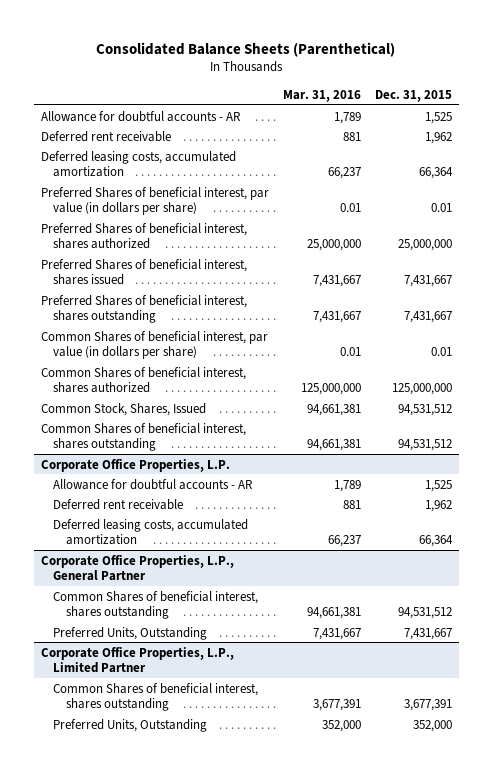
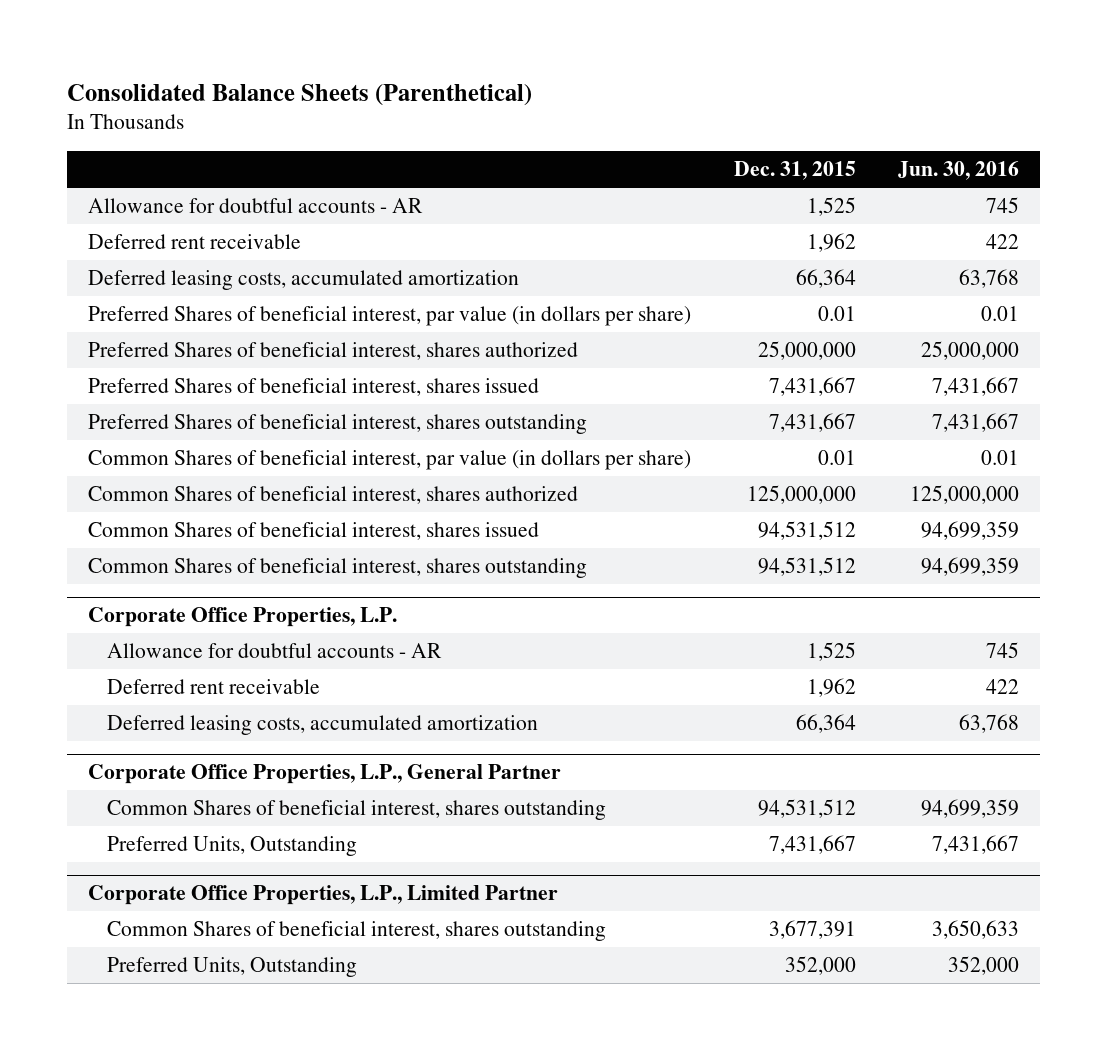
- | Mar. 31, 2016 | Dec. 31, 2015
+ | Dec. 31, 2015 | Jun. 30, 2016
- Common Stock, Shares, Issued | 94,661,381 | 94,531,512
+ Common Shares of beneficial interest, shares issued | 94,531,512 | 94,699,359

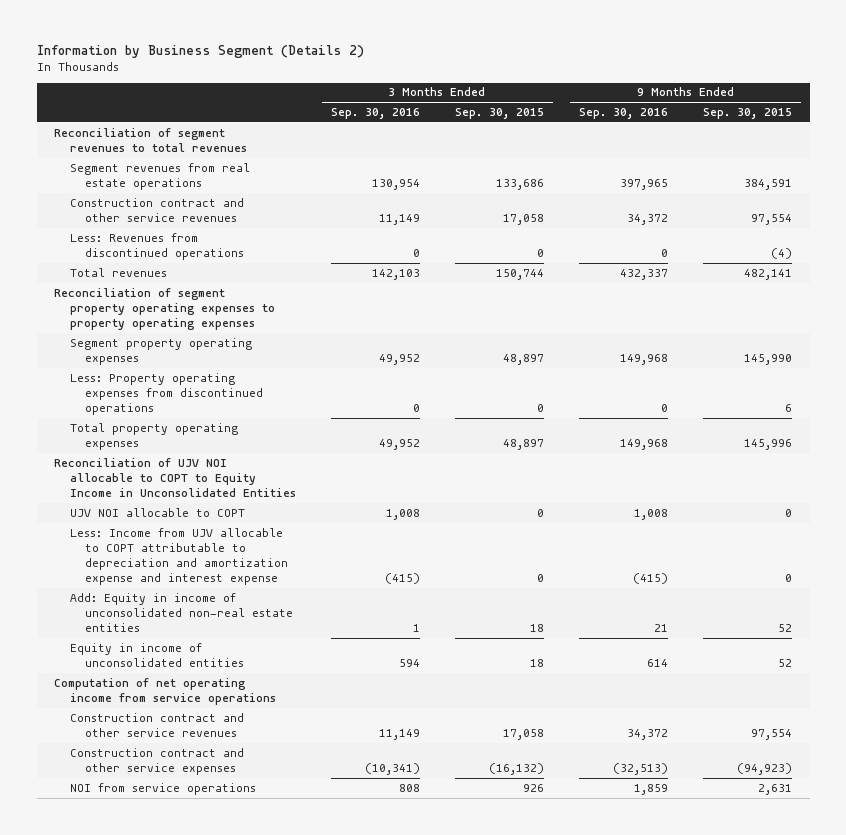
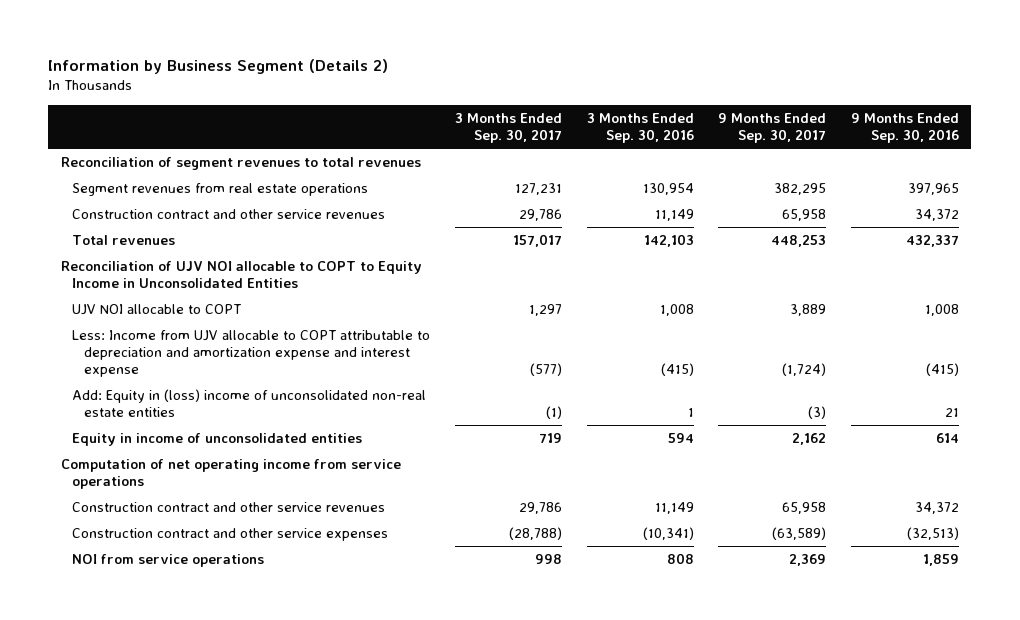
- | 3 Months Ended Sep. 30, 2016 | 3 Months Ended Sep. 30, 2015 | 9 Months Ended Sep. 30, 2016 | 9 Months Ended Sep. 30, 2015
+ | 3 Months Ended Sep. 30, 2017 | 3 Months Ended Sep. 30, 2016 | 9 Months Ended Sep. 30, 2017 | 9 Months Ended Sep. 30, 2016
- Less: Revenues from discontinued operations | 0 | 0 | 0 | (4)
- Reconciliation of segment property operating expenses to property operating expenses
- Segment property operating expenses | 49,952 | 48,897 | 149,968 | 145,990
- Less: Property operating expenses from discontinued operations | 0 | 0 | 0 | 6
- Total property operating expenses | 49,952 | 48,897 | 149,968 | 145,996
- Add: Equity in income of unconsolidated non-real estate entities | 1 | 18 | 21 | 52
+ Add: Equity in (loss) income of unconsolidated non-real estate entities | (1) | 1 | (3) | 21

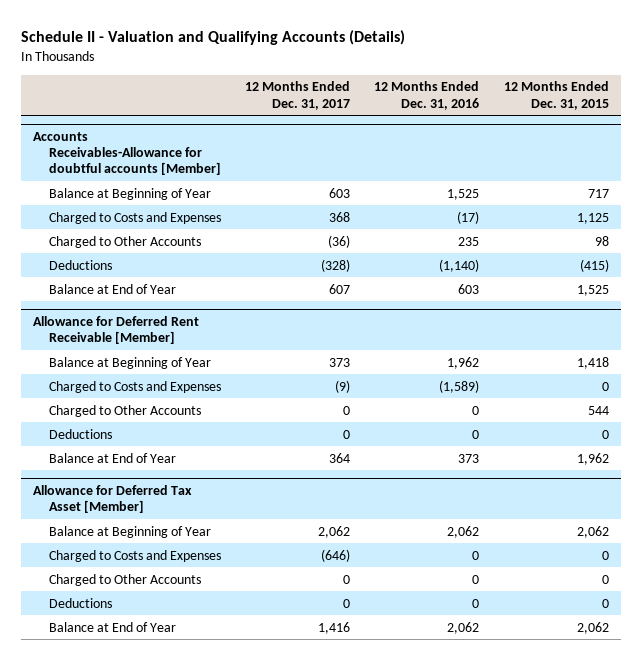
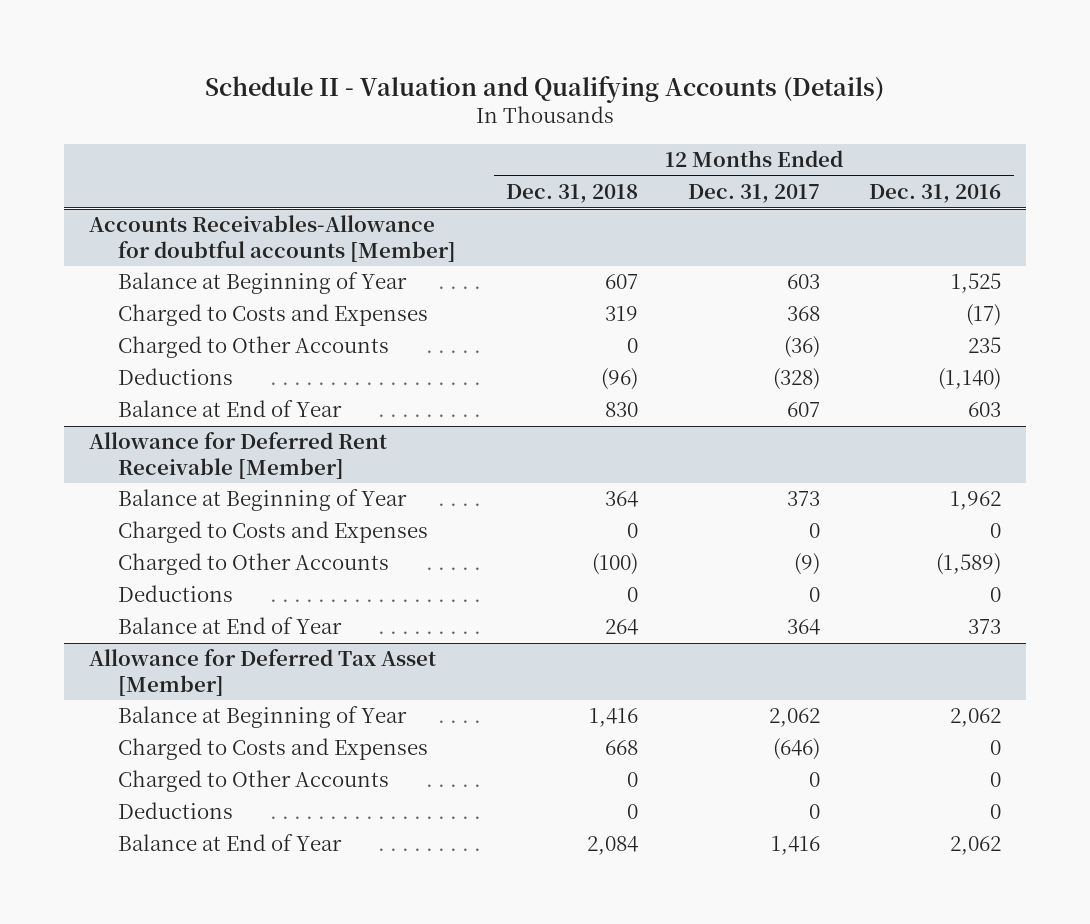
- | 12 Months Ended Dec. 31, 2017 | 12 Months Ended Dec. 31, 2016 | 12 Months Ended Dec. 31, 2015
+ | 12 Months Ended Dec. 31, 2018 | 12 Months Ended Dec. 31, 2017 | 12 Months Ended Dec. 31, 2016
@ Allowance for Deferred Rent Receivable [Member]
- Charged to Costs and Expenses | (9) | (1,589) | 0
- Charged to Other Accounts | 0 | 0 | 544
+ Charged to Costs and Expenses | 0 | 0 | 0
+ Charged to Other Accounts | (100) | (9) | (1,589)

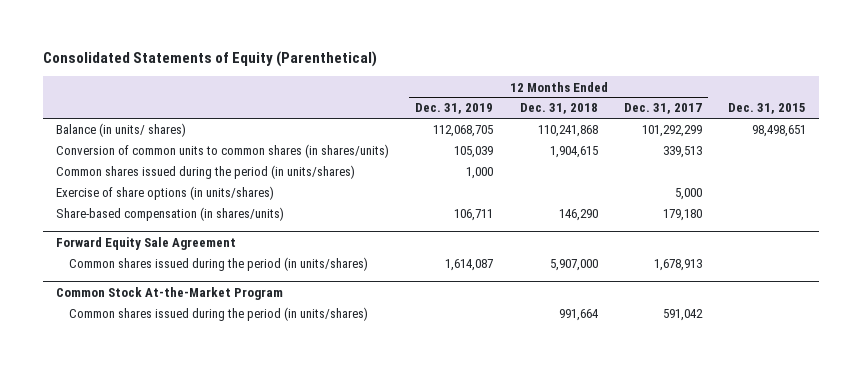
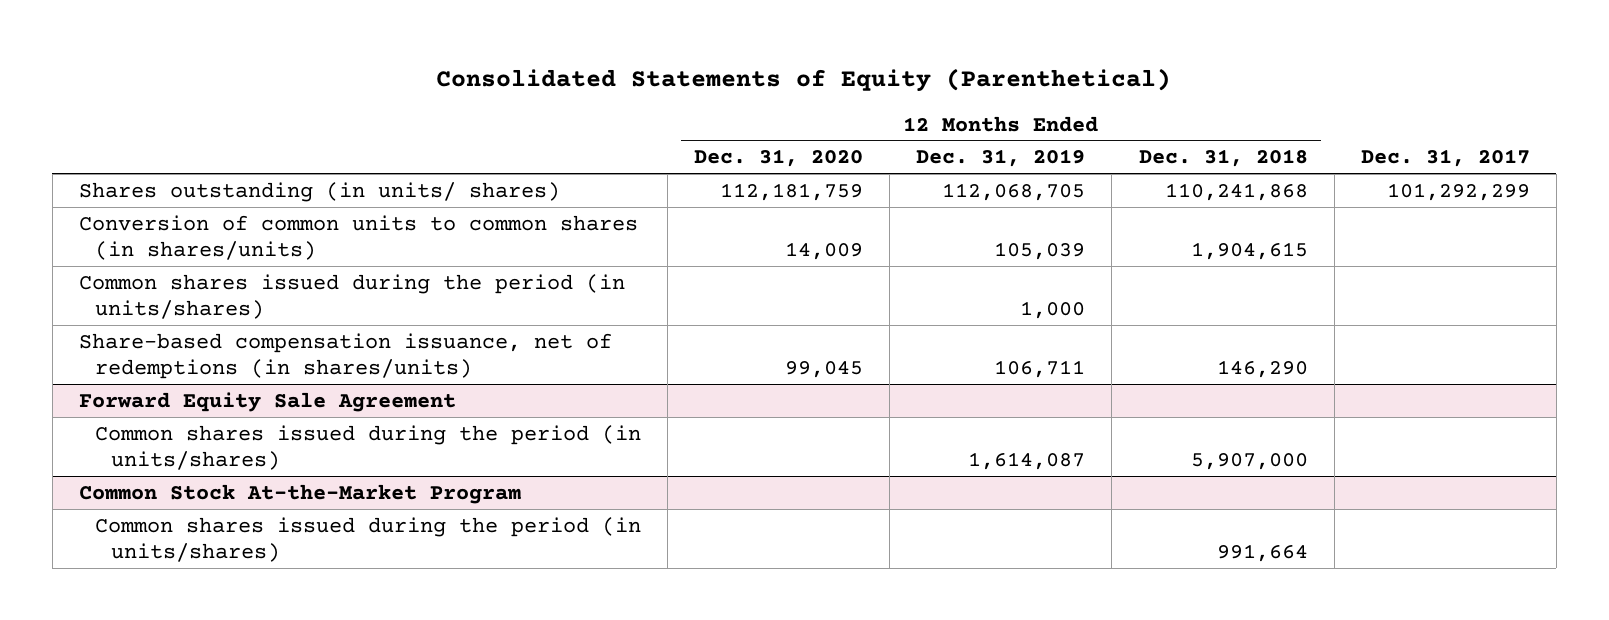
- | 12 Months Ended Dec. 31, 2019 | 12 Months Ended Dec. 31, 2018 | 12 Months Ended Dec. 31, 2017 | Dec. 31, 2015
+ | 12 Months Ended Dec. 31, 2020 | 12 Months Ended Dec. 31, 2019 | 12 Months Ended Dec. 31, 2018 | Dec. 31, 2017
- Balance (in units/ shares) | 112,068,705 | 110,241,868 | 101,292,299 | 98,498,651
+ Shares outstanding (in units/ shares) | 112,181,759 | 112,068,705 | 110,241,868 | 101,292,299
- Exercise of share options (in units/shares) | | | 5,000 |
- Share-based compensation (in shares/units) | 106,711 | 146,290 | 179,180 |
+ Share-based compensation issuance, net of redemptions (in shares/units) | 99,045 | 106,711 | 146,290 |

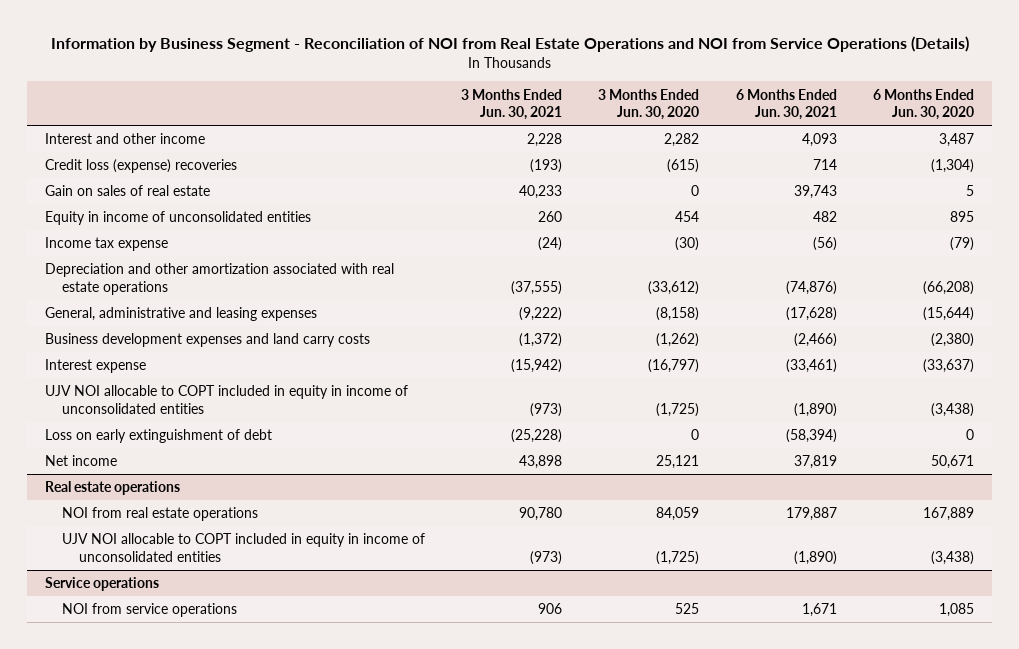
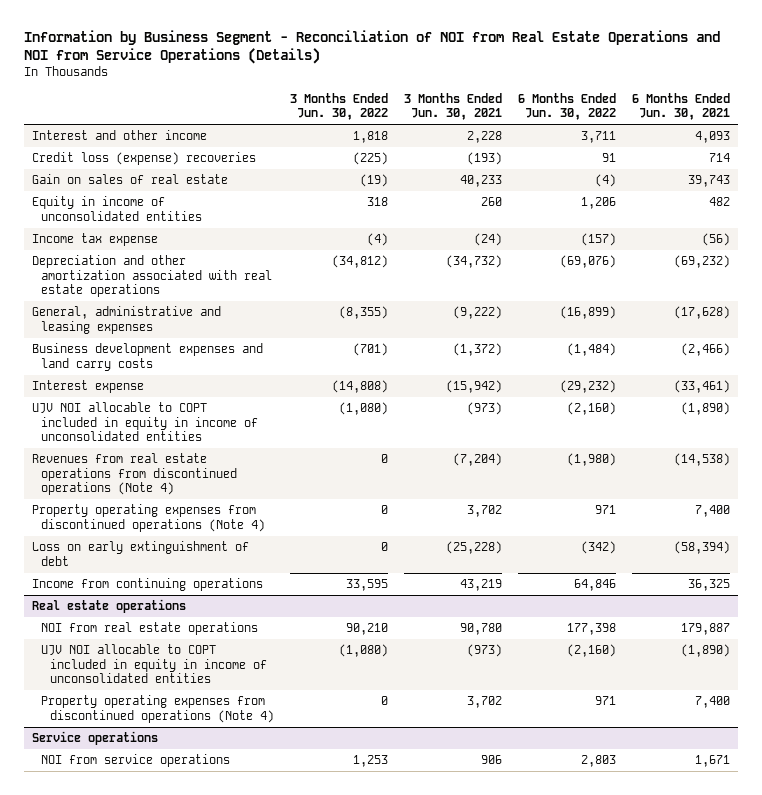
- | 3 Months Ended Jun. 30, 2021 | 3 Months Ended Jun. 30, 2020 | 6 Months Ended Jun. 30, 2021 | 6 Months Ended Jun. 30, 2020
+ | 3 Months Ended Jun. 30, 2022 | 3 Months Ended Jun. 30, 2021 | 6 Months Ended Jun. 30, 2022 | 6 Months Ended Jun. 30, 2021
- Depreciation and other amortization associated with real estate operations | (37,555) | (33,612) | (74,876) | (66,208)
+ Depreciation and other amortization associated with real estate operations | (34,812) | (34,732) | (69,076) | (69,232)
+ Revenues from real estate operations from discontinued operations (Note 4) | 0 | (7,204) | (1,980) | (14,538)
+ Property operating expenses from discontinued operations (Note 4) | 0 | 3,702 | 971 | 7,400
- Net income | 43,898 | 25,121 | 37,819 | 50,671
+ Income from continuing operations | 33,595 | 43,219 | 64,846 | 36,325
@ Real estate operations
+ Property operating expenses from discontinued operations (Note 4) | 0 | 3,702 | 971 | 7,400

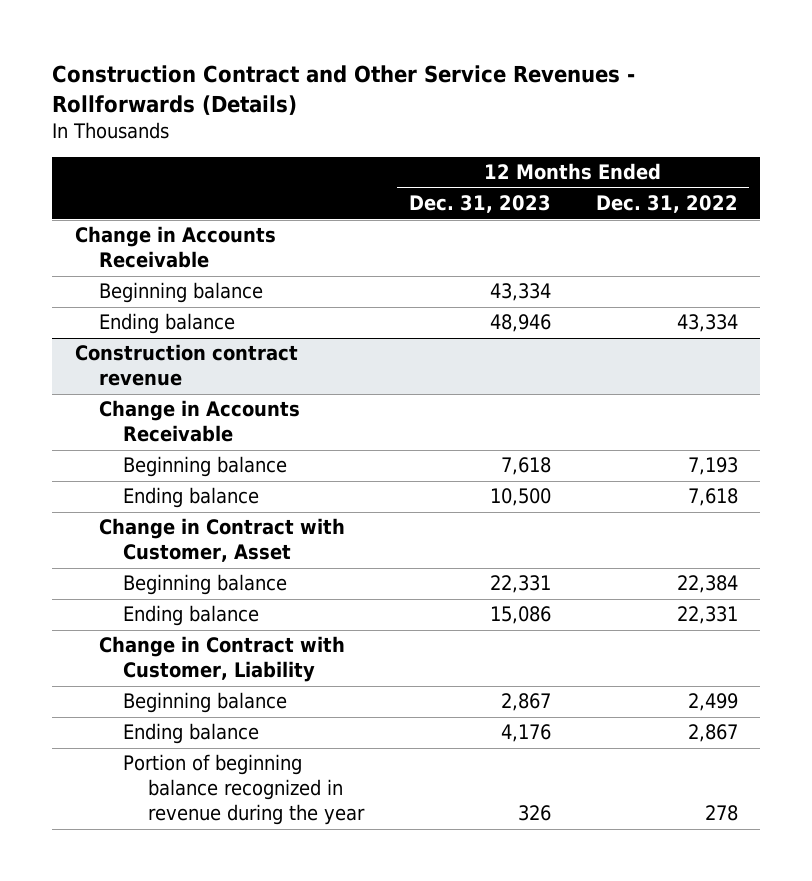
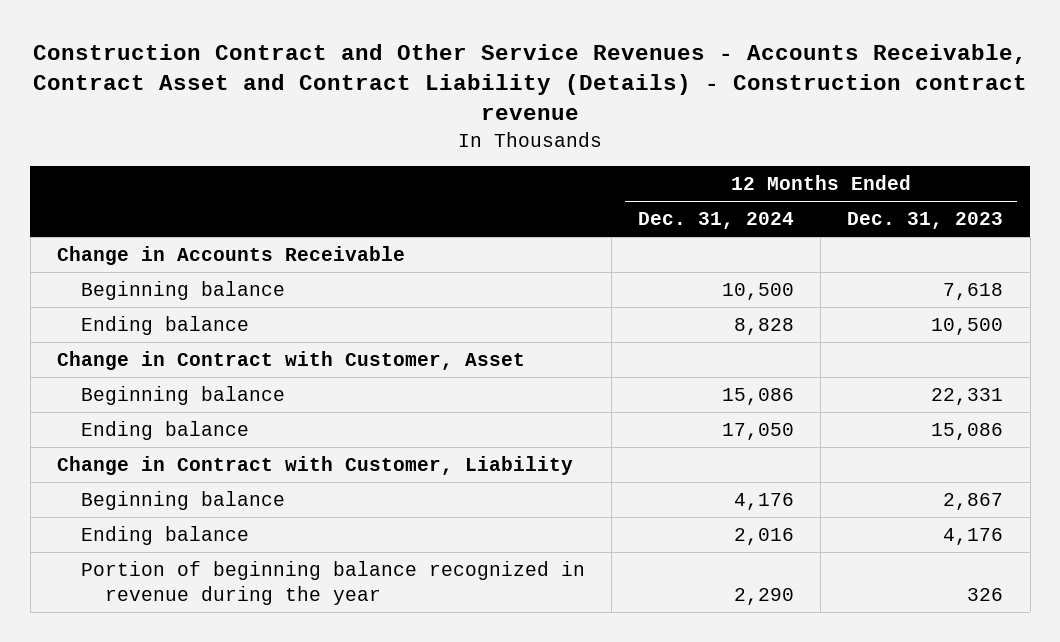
- Construction Contract and Other Service Revenues - Rollforwards (Details)
+ Construction Contract and Other Service Revenues - Accounts Receivable, Contract Asset and Contract Liability (Details) - Construction contract revenue
- | 12 Months Ended Dec. 31, 2023 | 12 Months Ended Dec. 31, 2022
+ | 12 Months Ended Dec. 31, 2024 | 12 Months Ended Dec. 31, 2023
- Beginning balance | 43,334 |
- Ending balance | 48,946 | 43,334
- Construction contract revenue
- Change in Accounts Receivable

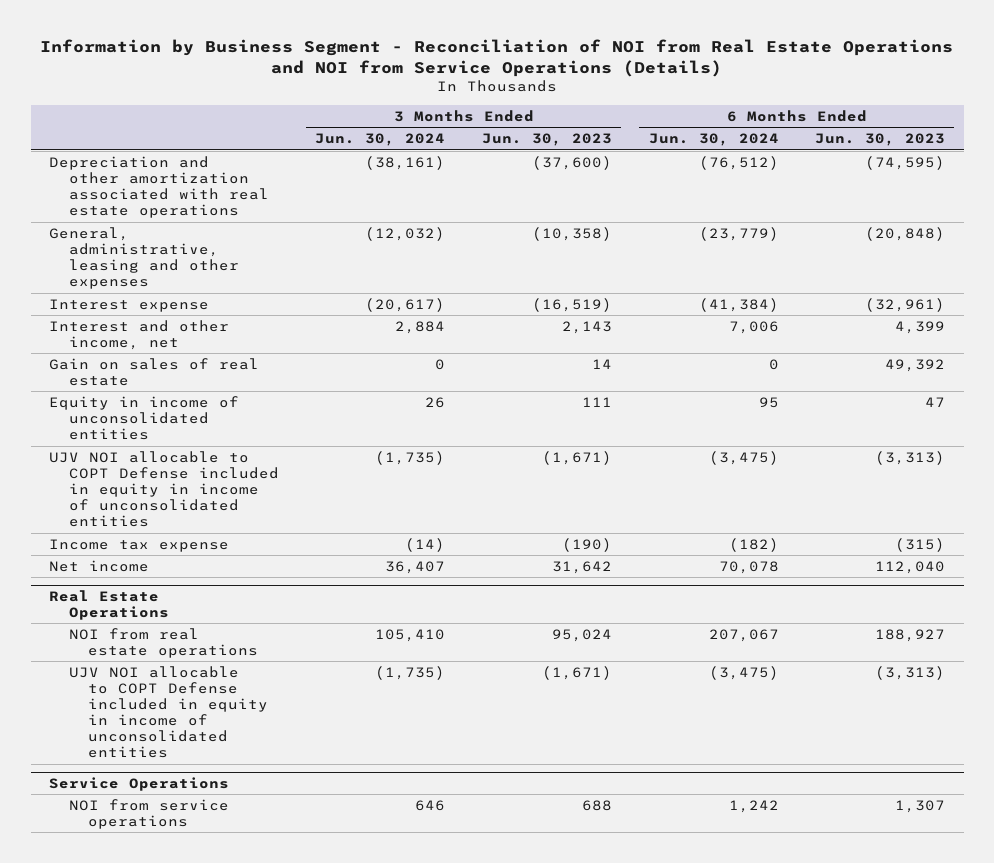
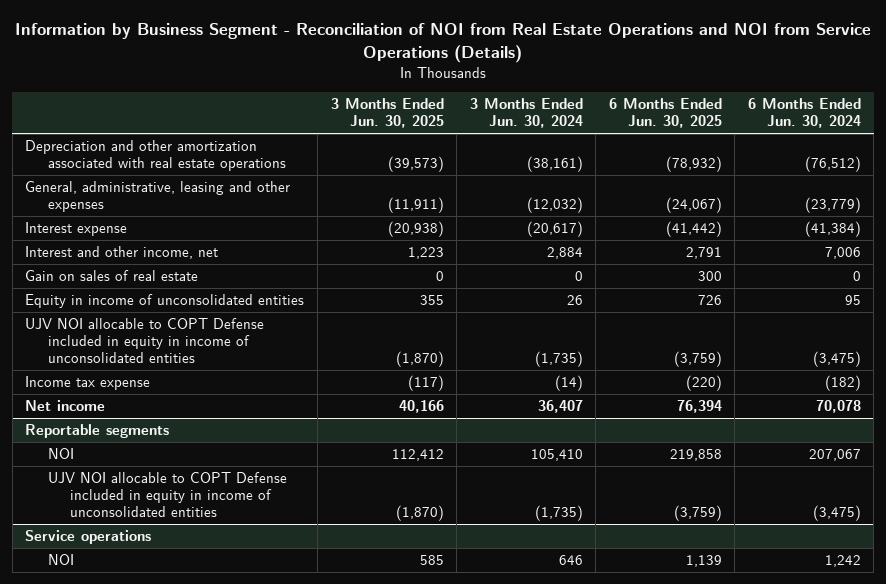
- | 3 Months Ended Jun. 30, 2024 | 3 Months Ended Jun. 30, 2023 | 6 Months Ended Jun. 30, 2024 | 6 Months Ended Jun. 30, 2023
+ | 3 Months Ended Jun. 30, 2025 | 3 Months Ended Jun. 30, 2024 | 6 Months Ended Jun. 30, 2025 | 6 Months Ended Jun. 30, 2024
- Real Estate Operations
- NOI from real estate operations | 105,410 | 95,024 | 207,067 | 188,927
+ Reportable segments
+ NOI | 112,412 | 105,410 | 219,858 | 207,067
- Service Operations
- NOI from service operations | 646 | 688 | 1,242 | 1,307
+ Service operations
+ NOI | 585 | 646 | 1,139 | 1,242

